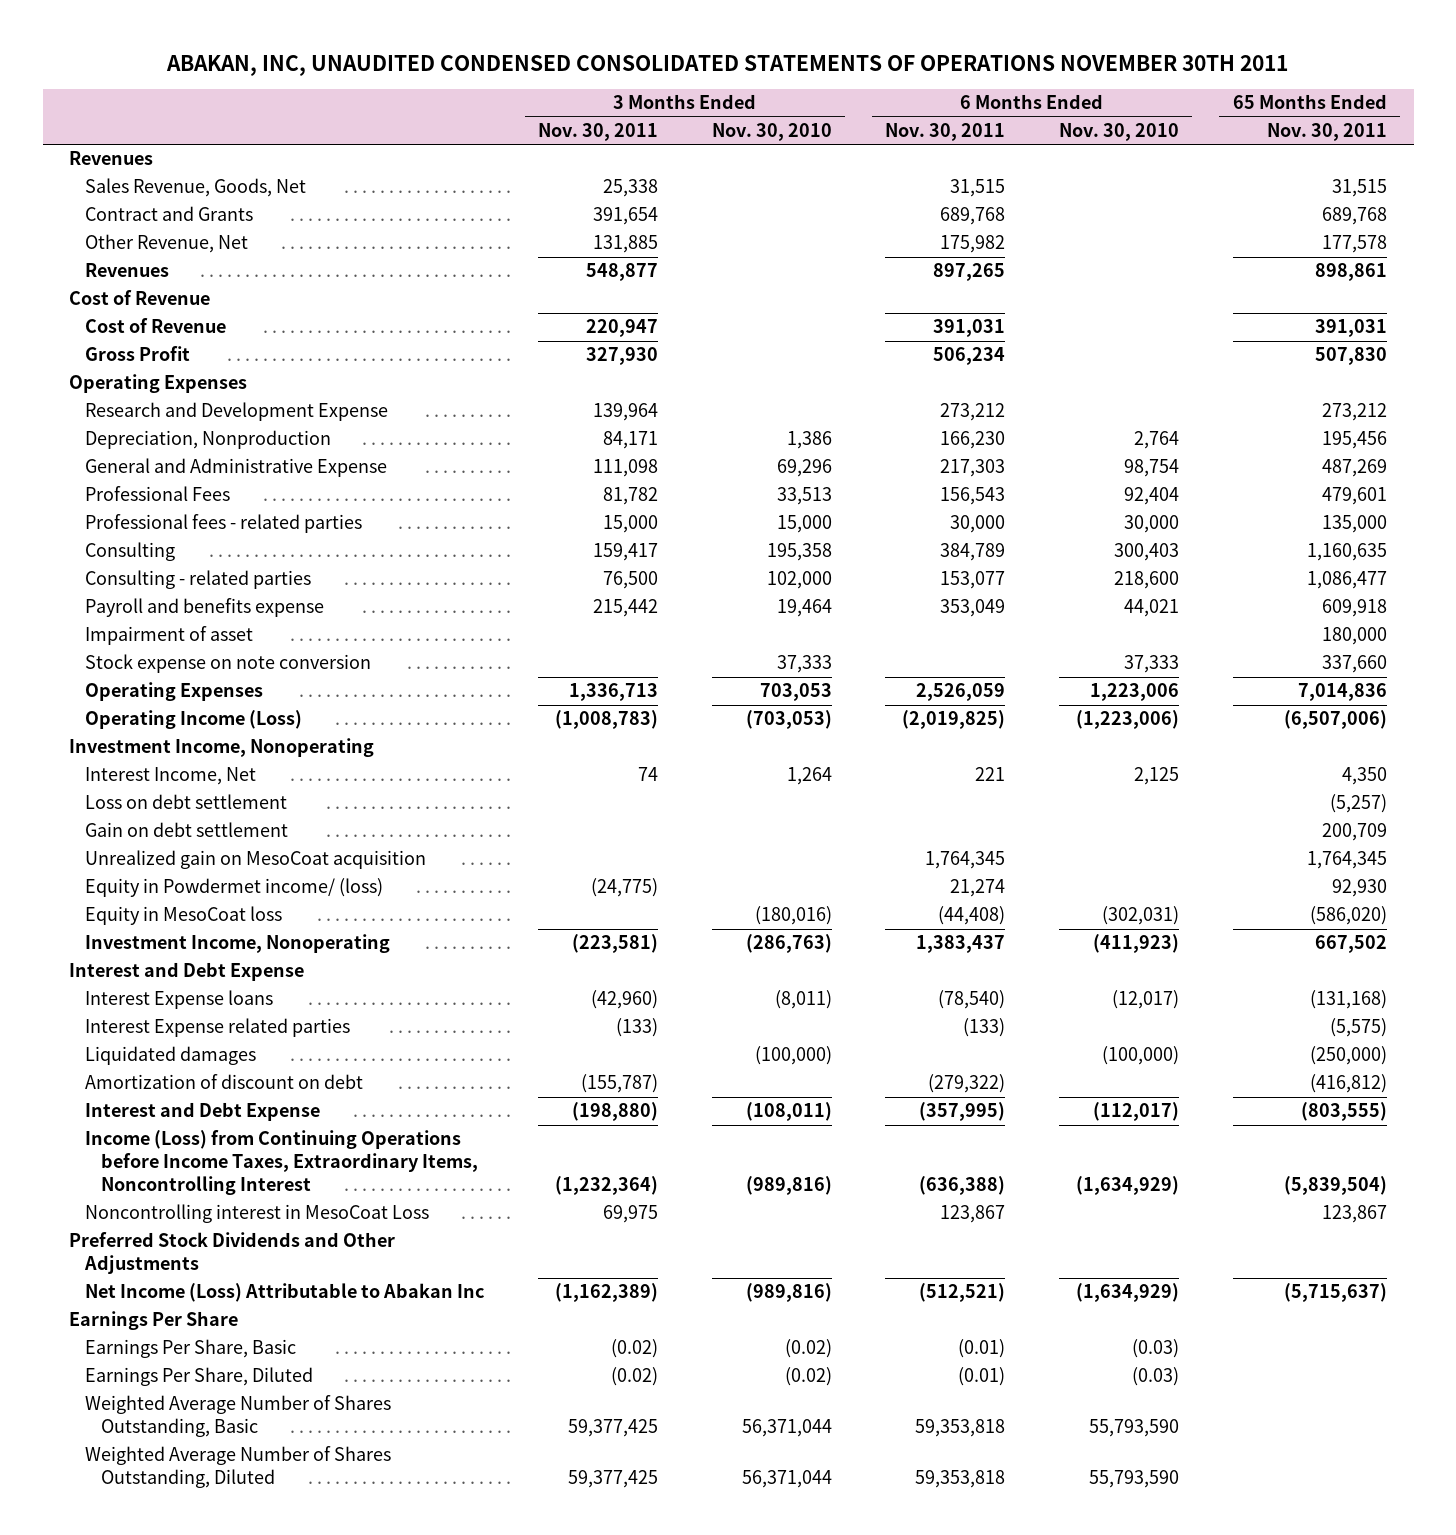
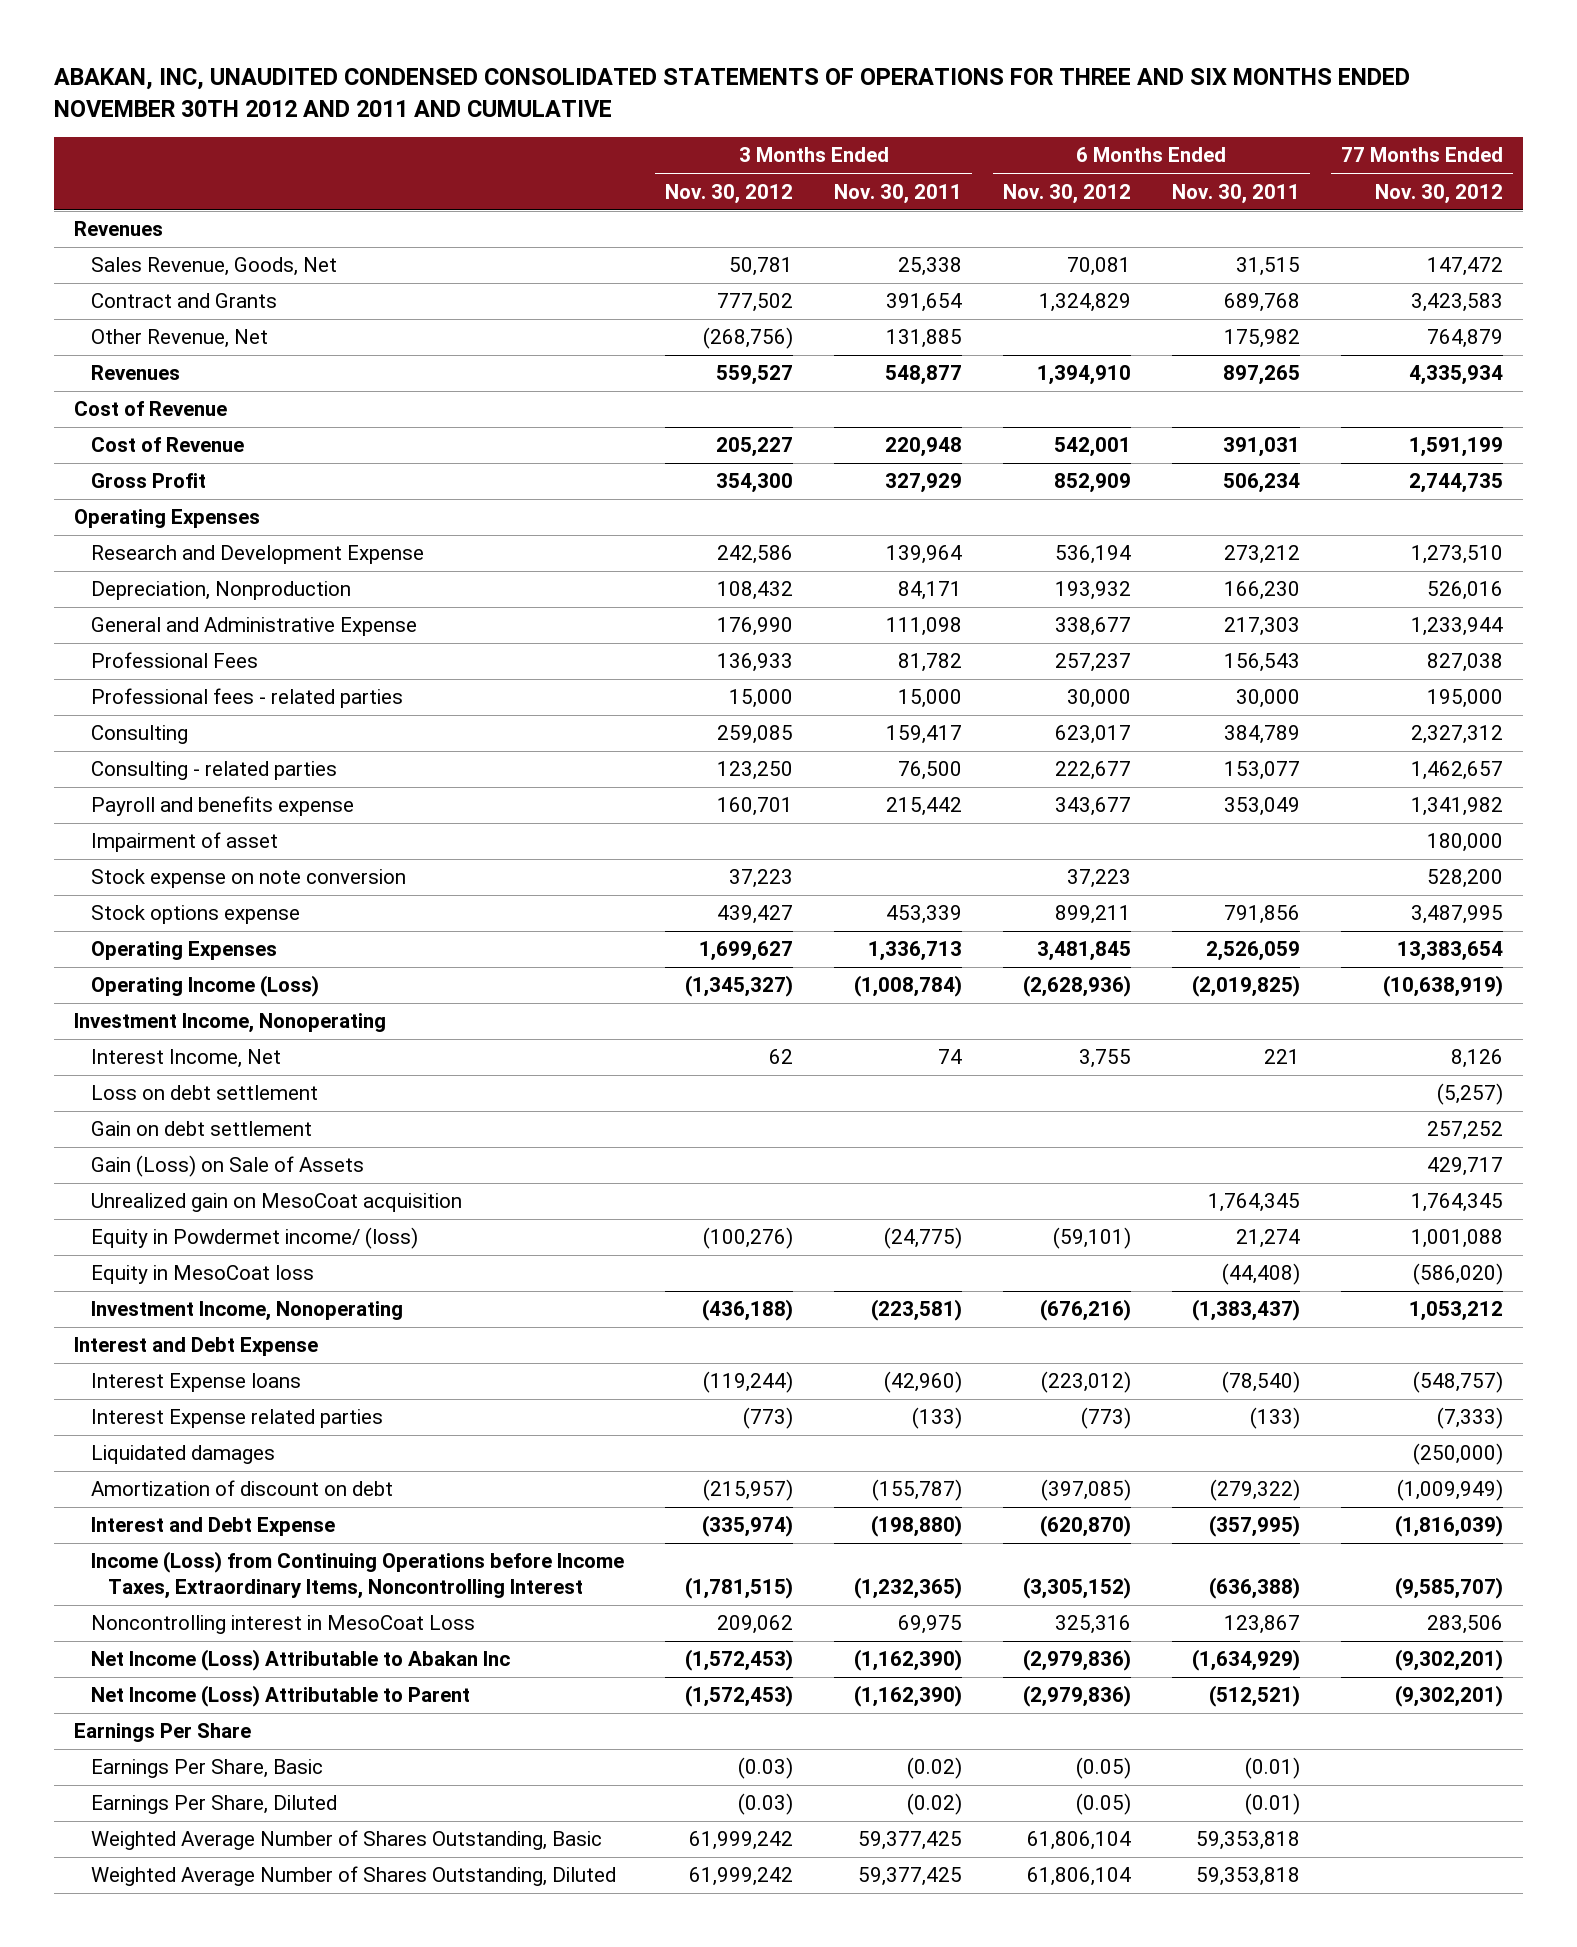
- ABAKAN, INC, UNAUDITED CONDENSED CONSOLIDATED STATEMENTS OF OPERATIONS NOVEMBER 30TH 2011
+ ABAKAN, INC, UNAUDITED CONDENSED CONSOLIDATED STATEMENTS OF OPERATIONS FOR THREE AND SIX MONTHS ENDED NOVEMBER 30TH 2012 AND 2011 AND CUMULATIVE
- | 3 Months Ended Nov. 30, 2011 | 3 Months Ended Nov. 30, 2010 | 6 Months Ended Nov. 30, 2011 | 6 Months Ended Nov. 30, 2010 | 65 Months Ended Nov. 30, 2011
+ | 3 Months Ended Nov. 30, 2012 | 3 Months Ended Nov. 30, 2011 | 6 Months Ended Nov. 30, 2012 | 6 Months Ended Nov. 30, 2011 | 77 Months Ended Nov. 30, 2012
- Cost of Revenue | 220,947 | | 391,031 | | 391,031
- Gross Profit | 327,930 | | 506,234 | | 507,830
+ Cost of Revenue | 205,227 | 220,948 | 542,001 | 391,031 | 1,591,199
+ Gross Profit | 354,300 | 327,929 | 852,909 | 506,234 | 2,744,735
+ Stock options expense | 439,427 | 453,339 | 899,211 | 791,856 | 3,487,995
- Operating Income (Loss) | (1,008,783) | (703,053) | (2,019,825) | (1,223,006) | (6,507,006)
+ Operating Income (Loss) | (1,345,327) | (1,008,784) | (2,628,936) | (2,019,825) | (10,638,919)
+ Gain (Loss) on Sale of Assets | | | | | 429,717
- Investment Income, Nonoperating | (223,581) | (286,763) | 1,383,437 | (411,923) | 667,502
+ Investment Income, Nonoperating | (436,188) | (223,581) | (676,216) | (1,383,437) | 1,053,212
- Income (Loss) from Continuing Operations before Income Taxes, Extraordinary Items, Noncontrolling Interest | (1,232,364) | (989,816) | (636,388) | (1,634,929) | (5,839,504)
+ Income (Loss) from Continuing Operations before Income Taxes, Extraordinary Items, Noncontrolling Interest | (1,781,515) | (1,232,365) | (3,305,152) | (636,388) | (9,585,707)
- Preferred Stock Dividends and Other Adjustments
- Net Income (Loss) Attributable to Abakan Inc | (1,162,389) | (989,816) | (512,521) | (1,634,929) | (5,715,637)
+ Net Income (Loss) Attributable to Abakan Inc | (1,572,453) | (1,162,390) | (2,979,836) | (1,634,929) | (9,302,201)
+ Net Income (Loss) Attributable to Parent | (1,572,453) | (1,162,390) | (2,979,836) | (512,521) | (9,302,201)

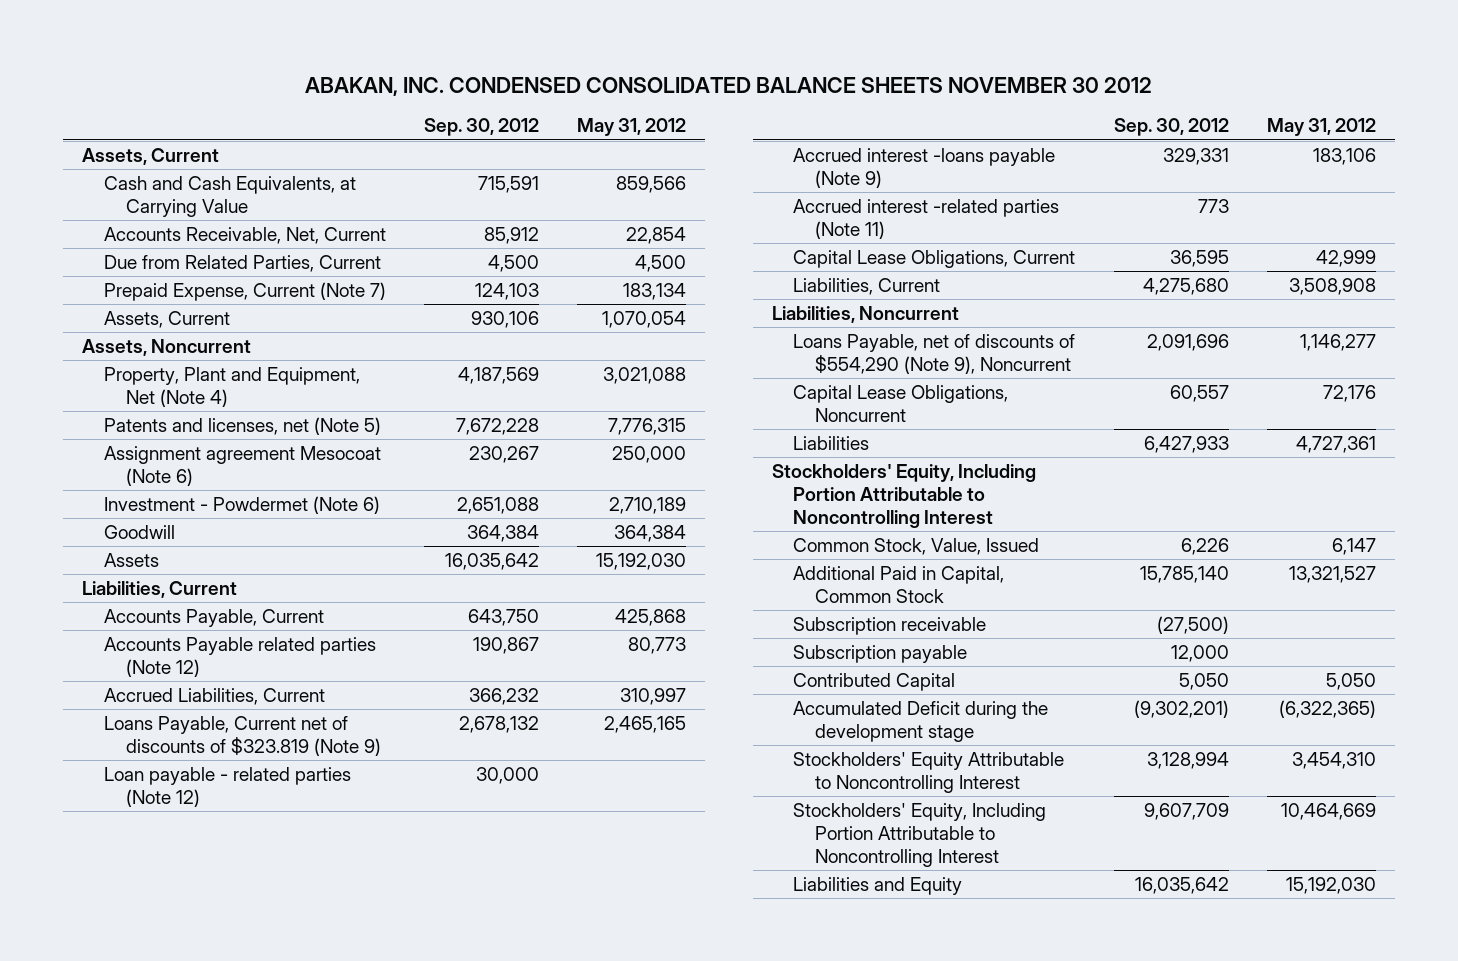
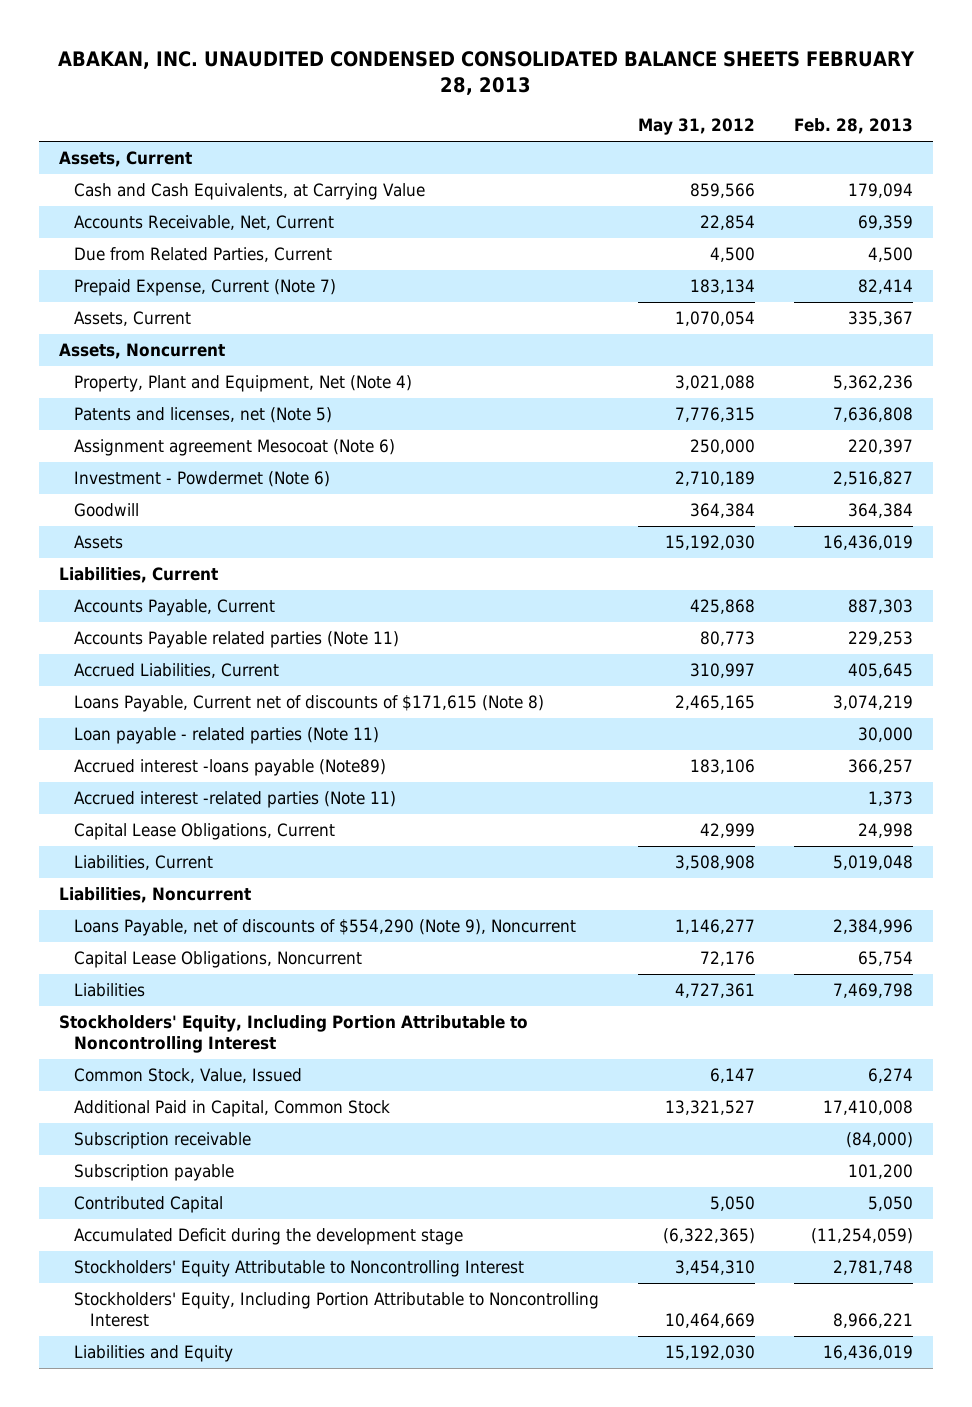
- ABAKAN, INC. CONDENSED CONSOLIDATED BALANCE SHEETS NOVEMBER 30 2012
+ ABAKAN, INC. UNAUDITED CONDENSED CONSOLIDATED BALANCE SHEETS FEBRUARY 28, 2013
- | Sep. 30, 2012 | May 31, 2012
+ | May 31, 2012 | Feb. 28, 2013
- Accounts Payable related parties (Note 12) | 190,867 | 80,773
+ Accounts Payable related parties (Note 11) | 80,773 | 229,253
- Loans Payable, Current net of discounts of $323.819 (Note 9) | 2,678,132 | 2,465,165
- Loan payable - related parties (Note 12) | 30,000 |
- Accrued interest -loans payable (Note 9) | 329,331 | 183,106
+ Loans Payable, Current net of discounts of $171,615 (Note 8) | 2,465,165 | 3,074,219
+ Loan payable - related parties (Note 11) | | 30,000
+ Accrued interest -loans payable (Note89) | 183,106 | 366,257

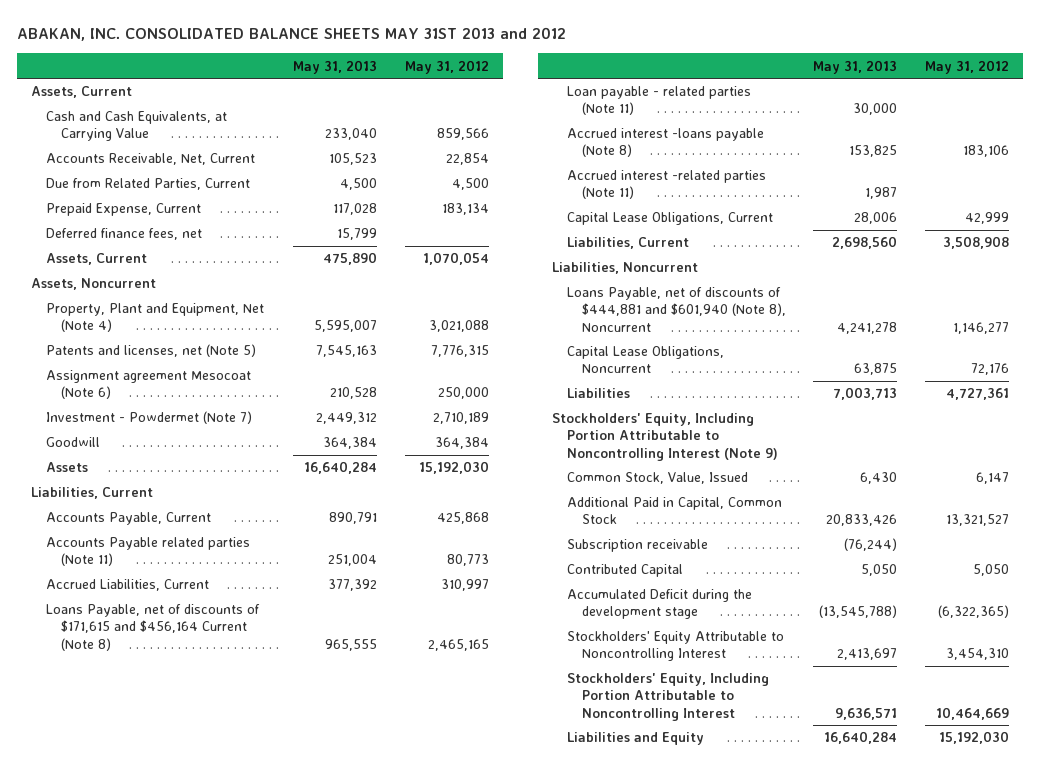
- ABAKAN, INC. UNAUDITED CONDENSED CONSOLIDATED BALANCE SHEETS FEBRUARY 28, 2013
+ ABAKAN, INC. CONSOLIDATED BALANCE SHEETS MAY 31ST 2013 and 2012
- | May 31, 2012 | Feb. 28, 2013
+ | May 31, 2013 | May 31, 2012
- Prepaid Expense, Current (Note 7) | 183,134 | 82,414
+ Prepaid Expense, Current | 117,028 | 183,134
+ Deferred finance fees, net | 15,799 |
- Investment - Powdermet (Note 6) | 2,710,189 | 2,516,827
+ Investment - Powdermet (Note 7) | 2,449,312 | 2,710,189
- Loans Payable, Current net of discounts of $171,615 (Note 8) | 2,465,165 | 3,074,219
+ Loans Payable, net of discounts of $171,615 and $456,164 Current (Note 8) | 965,555 | 2,465,165
- Accrued interest -loans payable (Note89) | 183,106 | 366,257
+ Accrued interest -loans payable (Note 8) | 153,825 | 183,106
- Loans Payable, net of discounts of $554,290 (Note 9), Noncurrent | 1,146,277 | 2,384,996
+ Loans Payable, net of discounts of $444,881 and $601,940 (Note 8), Noncurrent | 4,241,278 | 1,146,277
- Stockholders' Equity, Including Portion Attributable to Noncontrolling Interest
+ Stockholders' Equity, Including Portion Attributable to Noncontrolling Interest (Note 9)
- Subscription payable | | 101,200

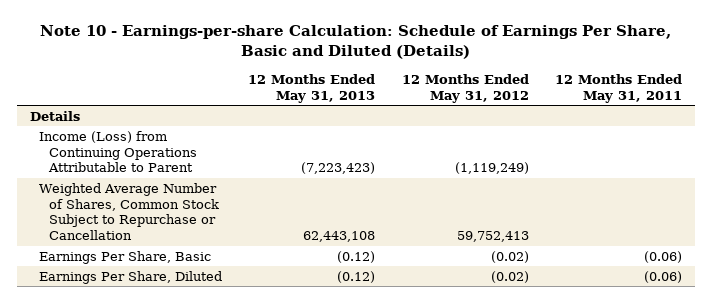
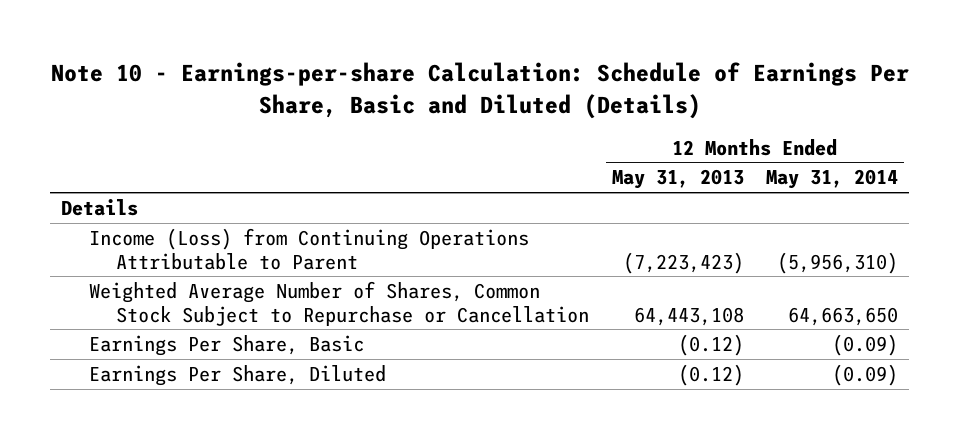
- | 12 Months Ended May 31, 2013 | 12 Months Ended May 31, 2012 | 12 Months Ended May 31, 2011
+ | 12 Months Ended May 31, 2013 | 12 Months Ended May 31, 2014
- Weighted Average Number of Shares, Common Stock Subject to Repurchase or Cancellation | 62,443,108 | 59,752,413 |
+ Weighted Average Number of Shares, Common Stock Subject to Repurchase or Cancellation | 64,443,108 | 64,663,650

